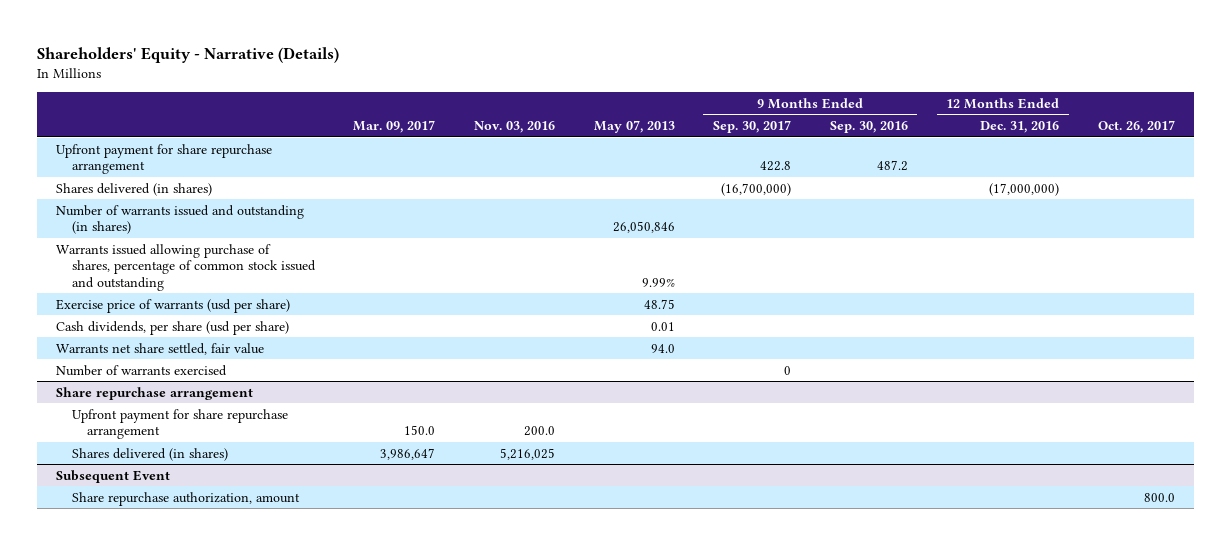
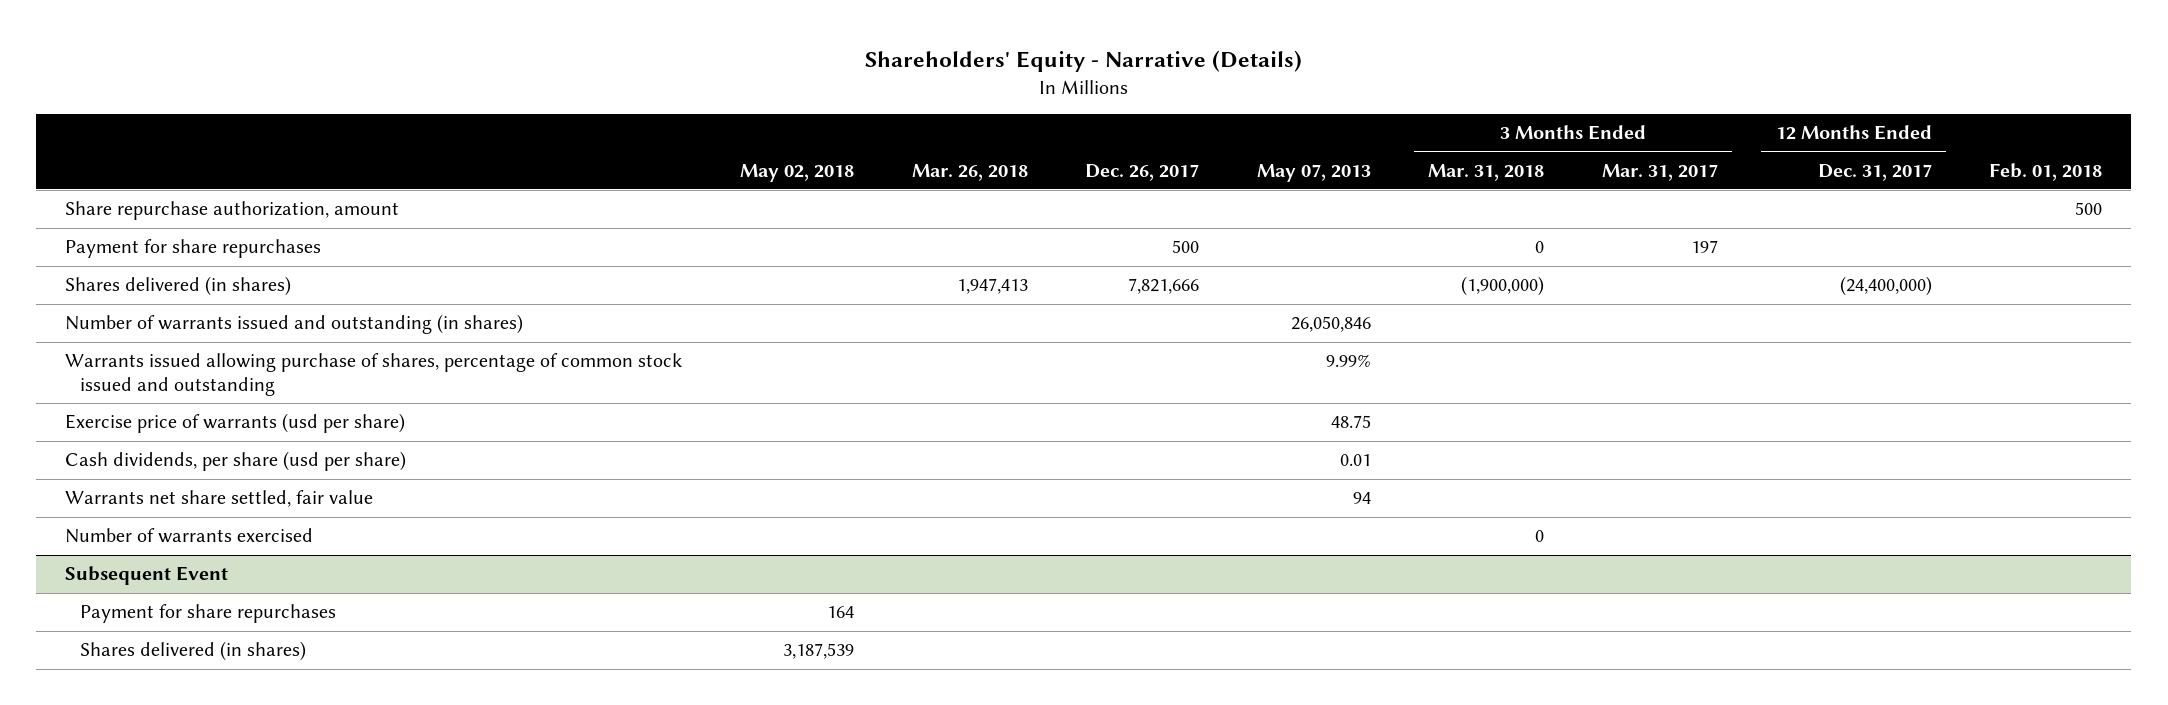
- | Mar. 09, 2017 | Nov. 03, 2016 | May 07, 2013 | 9 Months Ended Sep. 30, 2017 | 9 Months Ended Sep. 30, 2016 | 12 Months Ended Dec. 31, 2016 | Oct. 26, 2017
+ | May 02, 2018 | Mar. 26, 2018 | Dec. 26, 2017 | May 07, 2013 | 3 Months Ended Mar. 31, 2018 | 3 Months Ended Mar. 31, 2017 | 12 Months Ended Dec. 31, 2017 | Feb. 01, 2018
- Upfront payment for share repurchase arrangement | | | | 422.8 | 487.2 | |
+ Share repurchase authorization, amount | | | | | | | | 500
+ Payment for share repurchases | | | 500 | | 0 | 197 | |
- Warrants net share settled, fair value | | | 94.0 | | | |
+ Warrants net share settled, fair value | | | | 94 | | | |
- Share repurchase arrangement
- Upfront payment for share repurchase arrangement | 150.0 | 200.0 | | | | |
- Shares delivered (in shares) | 3,986,647 | 5,216,025 | | | | |
@ Subsequent Event
- Share repurchase authorization, amount | | | | | | | 800.0
+ Payment for share repurchases | 164 | | | | | | |
+ Shares delivered (in shares) | 3,187,539 | | | | | | |

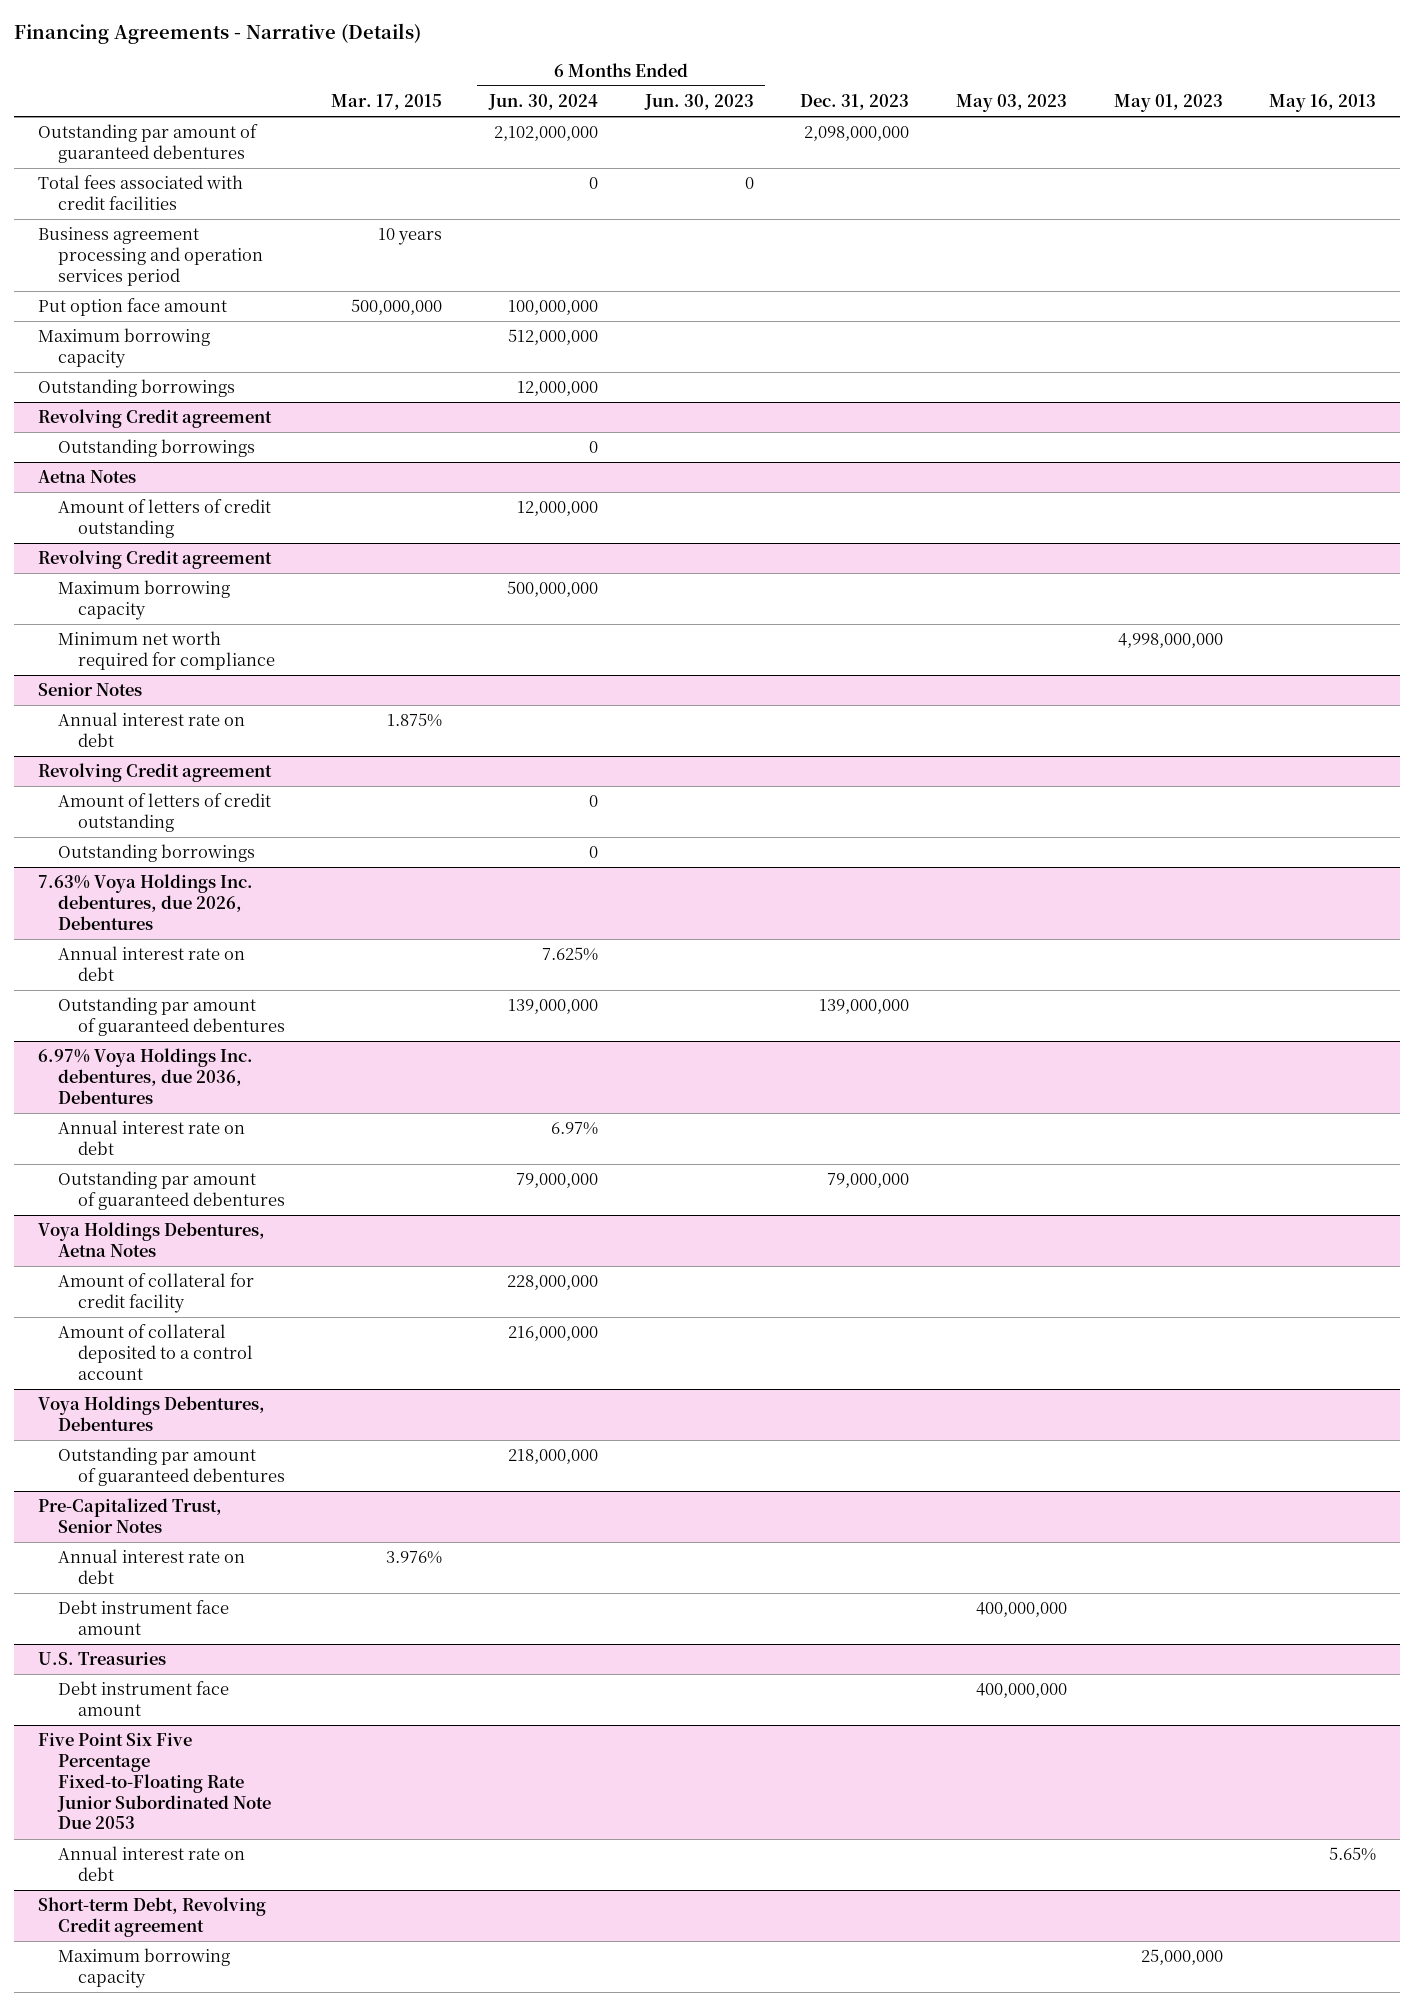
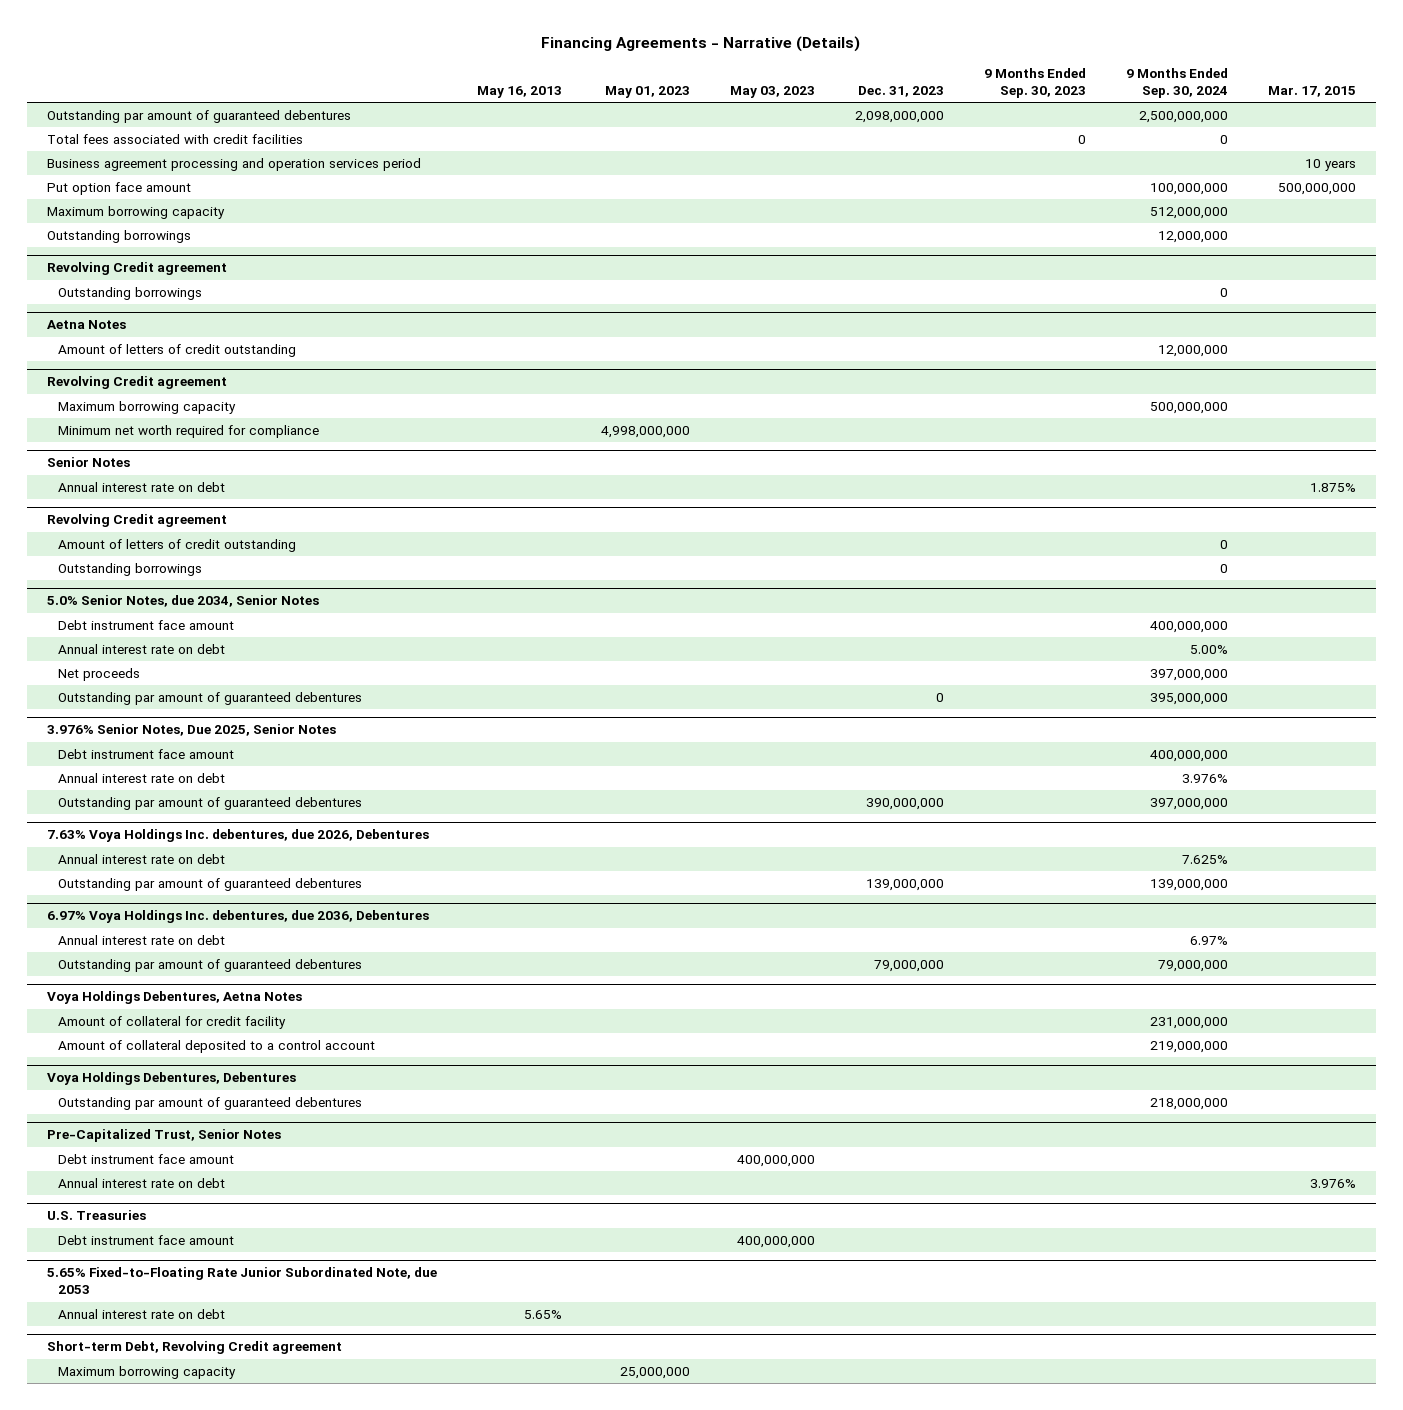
- | Mar. 17, 2015 | 6 Months Ended Jun. 30, 2024 | 6 Months Ended Jun. 30, 2023 | Dec. 31, 2023 | May 03, 2023 | May 01, 2023 | May 16, 2013
+ | May 16, 2013 | May 01, 2023 | May 03, 2023 | Dec. 31, 2023 | 9 Months Ended Sep. 30, 2023 | 9 Months Ended Sep. 30, 2024 | Mar. 17, 2015
+ 5.0% Senior Notes, due 2034, Senior Notes
+ Debt instrument face amount | | | | | | 400,000,000 |
+ Annual interest rate on debt | | | | | | 5.00% |
+ Net proceeds | | | | | | 397,000,000 |
+ Outstanding par amount of guaranteed debentures | | | | 0 | | 395,000,000 |
+ 3.976% Senior Notes, Due 2025, Senior Notes
+ Debt instrument face amount | | | | | | 400,000,000 |
+ Annual interest rate on debt | | | | | | 3.976% |
+ Outstanding par amount of guaranteed debentures | | | | 390,000,000 | | 397,000,000 |
@ Pre-Capitalized Trust, Senior Notes
moved down: Annual interest rate on debt | | | | | | | 3.976%
- Five Point Six Five Percentage Fixed-to-Floating Rate Junior Subordinated Note Due 2053
+ 5.65% Fixed-to-Floating Rate Junior Subordinated Note, due 2053

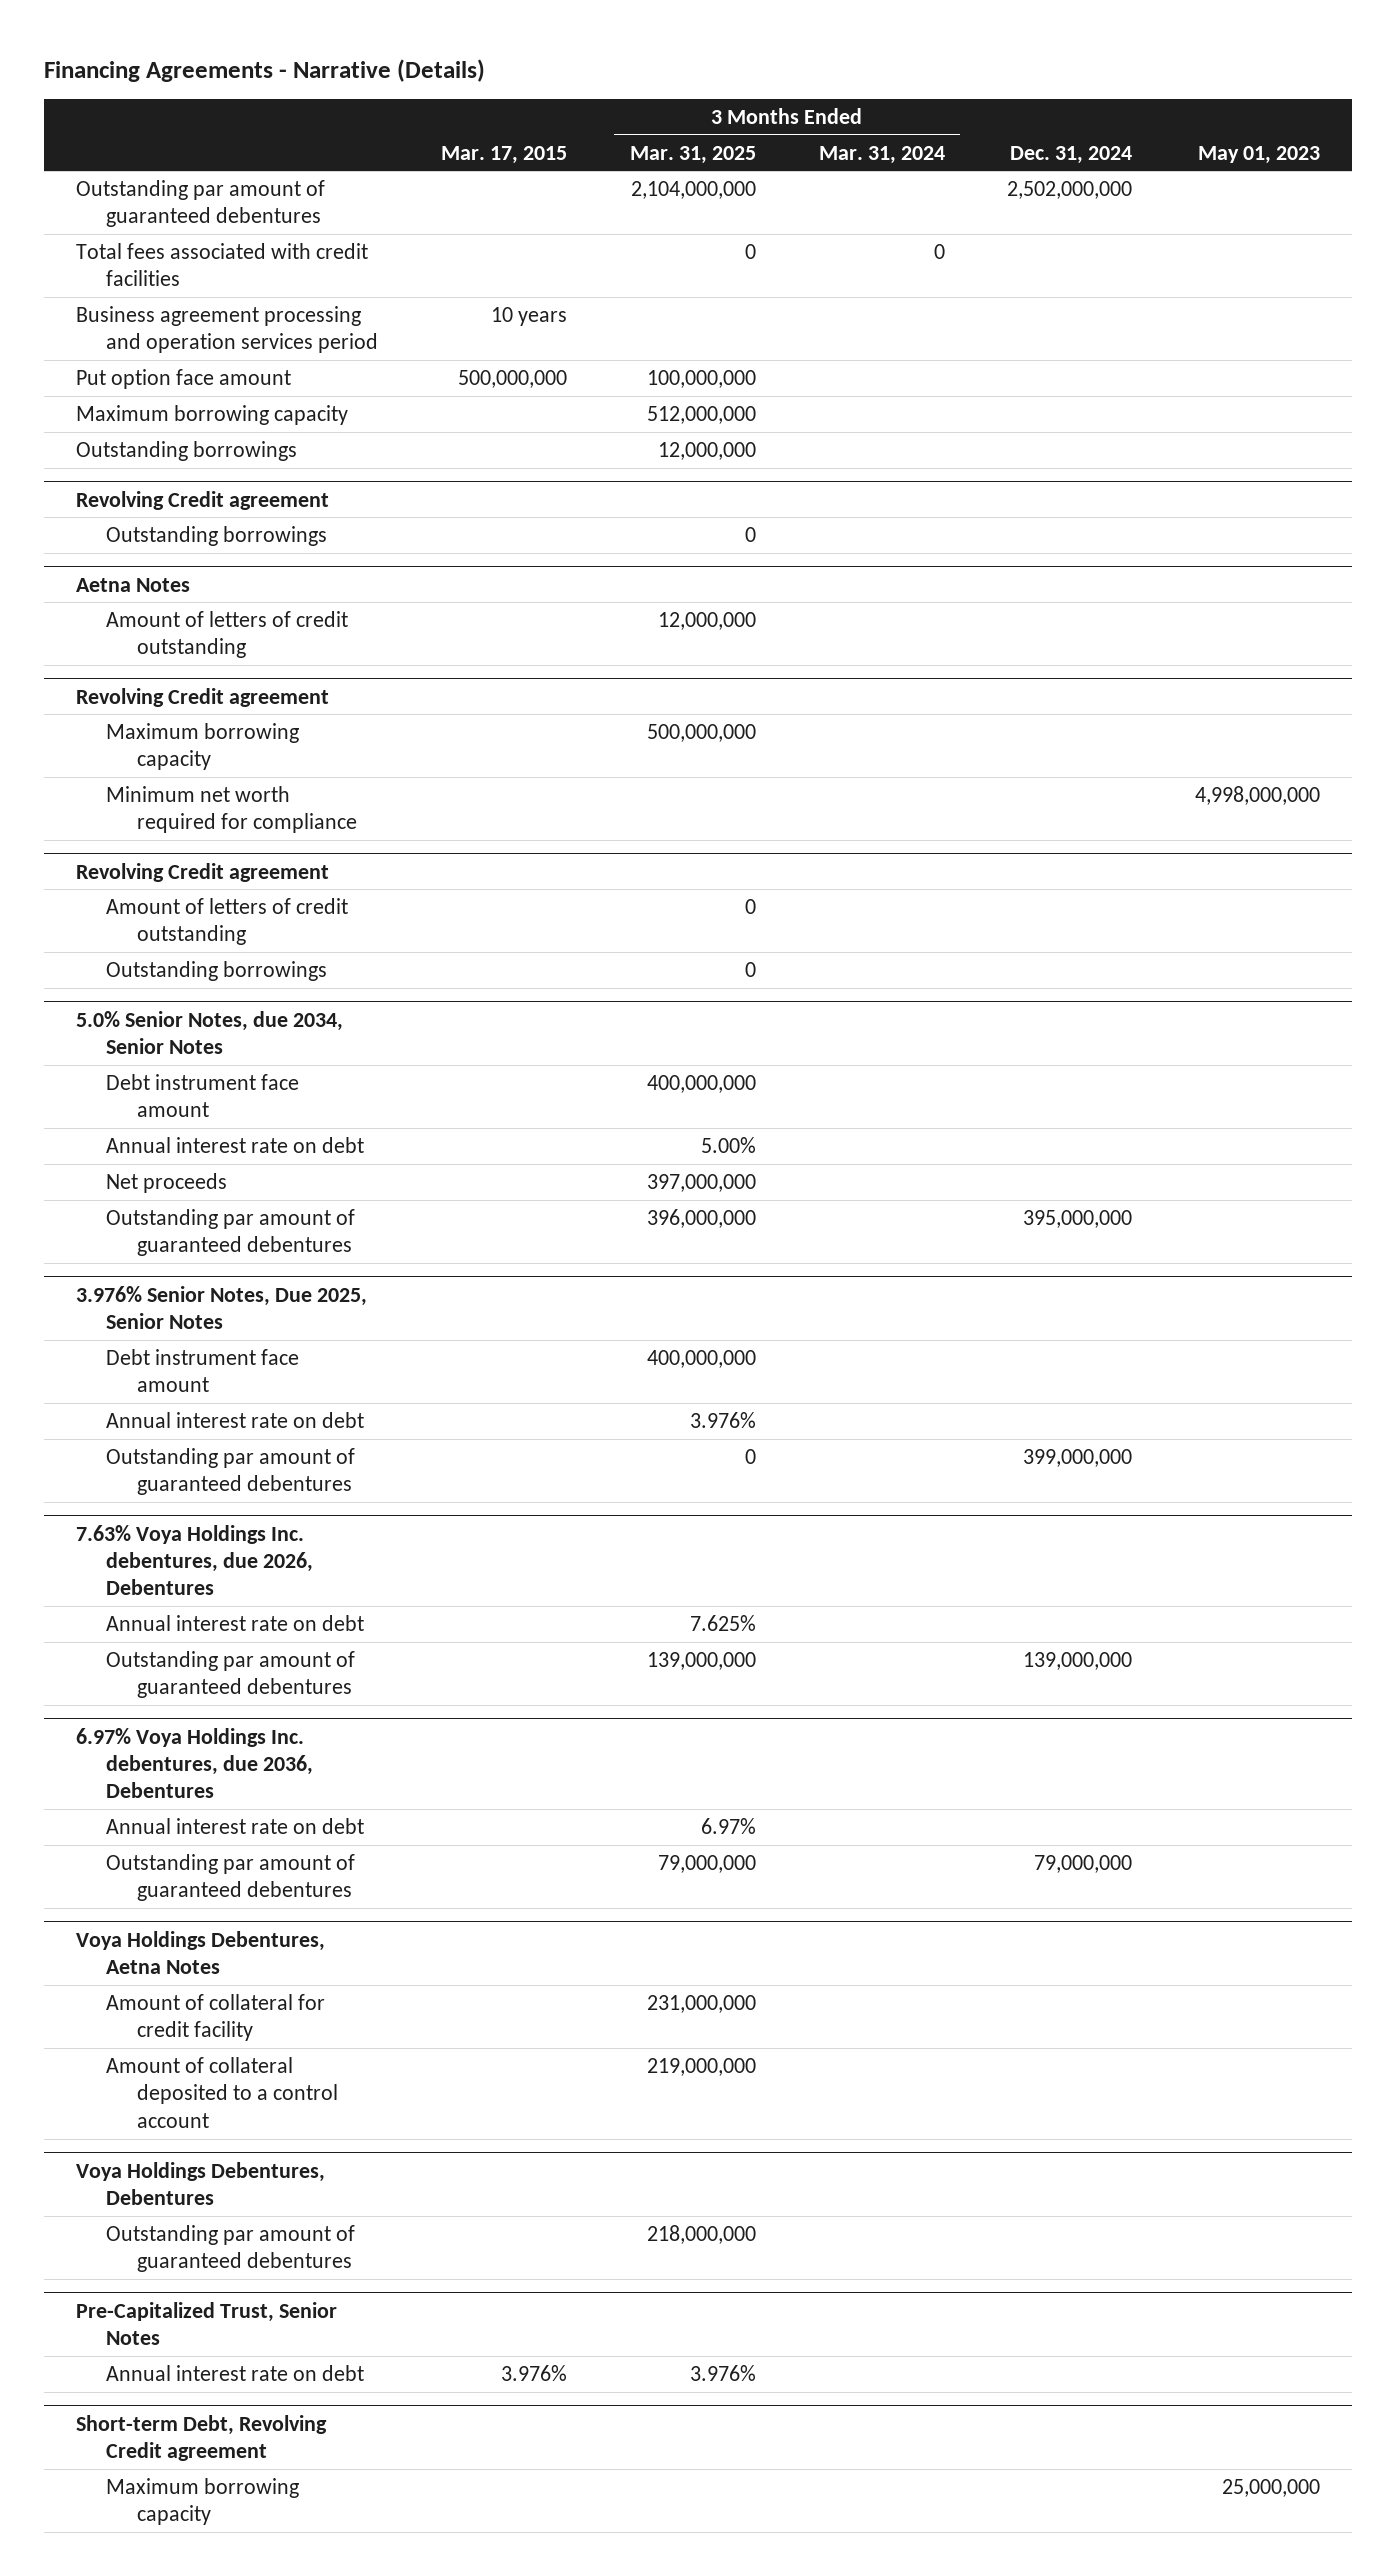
- | May 16, 2013 | May 01, 2023 | May 03, 2023 | Dec. 31, 2023 | 9 Months Ended Sep. 30, 2023 | 9 Months Ended Sep. 30, 2024 | Mar. 17, 2015
+ | Mar. 17, 2015 | 3 Months Ended Mar. 31, 2025 | 3 Months Ended Mar. 31, 2024 | Dec. 31, 2024 | May 01, 2023
- Senior Notes
- Annual interest rate on debt | | | | | | | 1.875%
@ Pre-Capitalized Trust, Senior Notes
- Debt instrument face amount | | | 400,000,000 | | | |
- U.S. Treasuries
- Debt instrument face amount | | | 400,000,000 | | | |
- 5.65% Fixed-to-Floating Rate Junior Subordinated Note, due 2053
- Annual interest rate on debt | 5.65% | | | | | |

